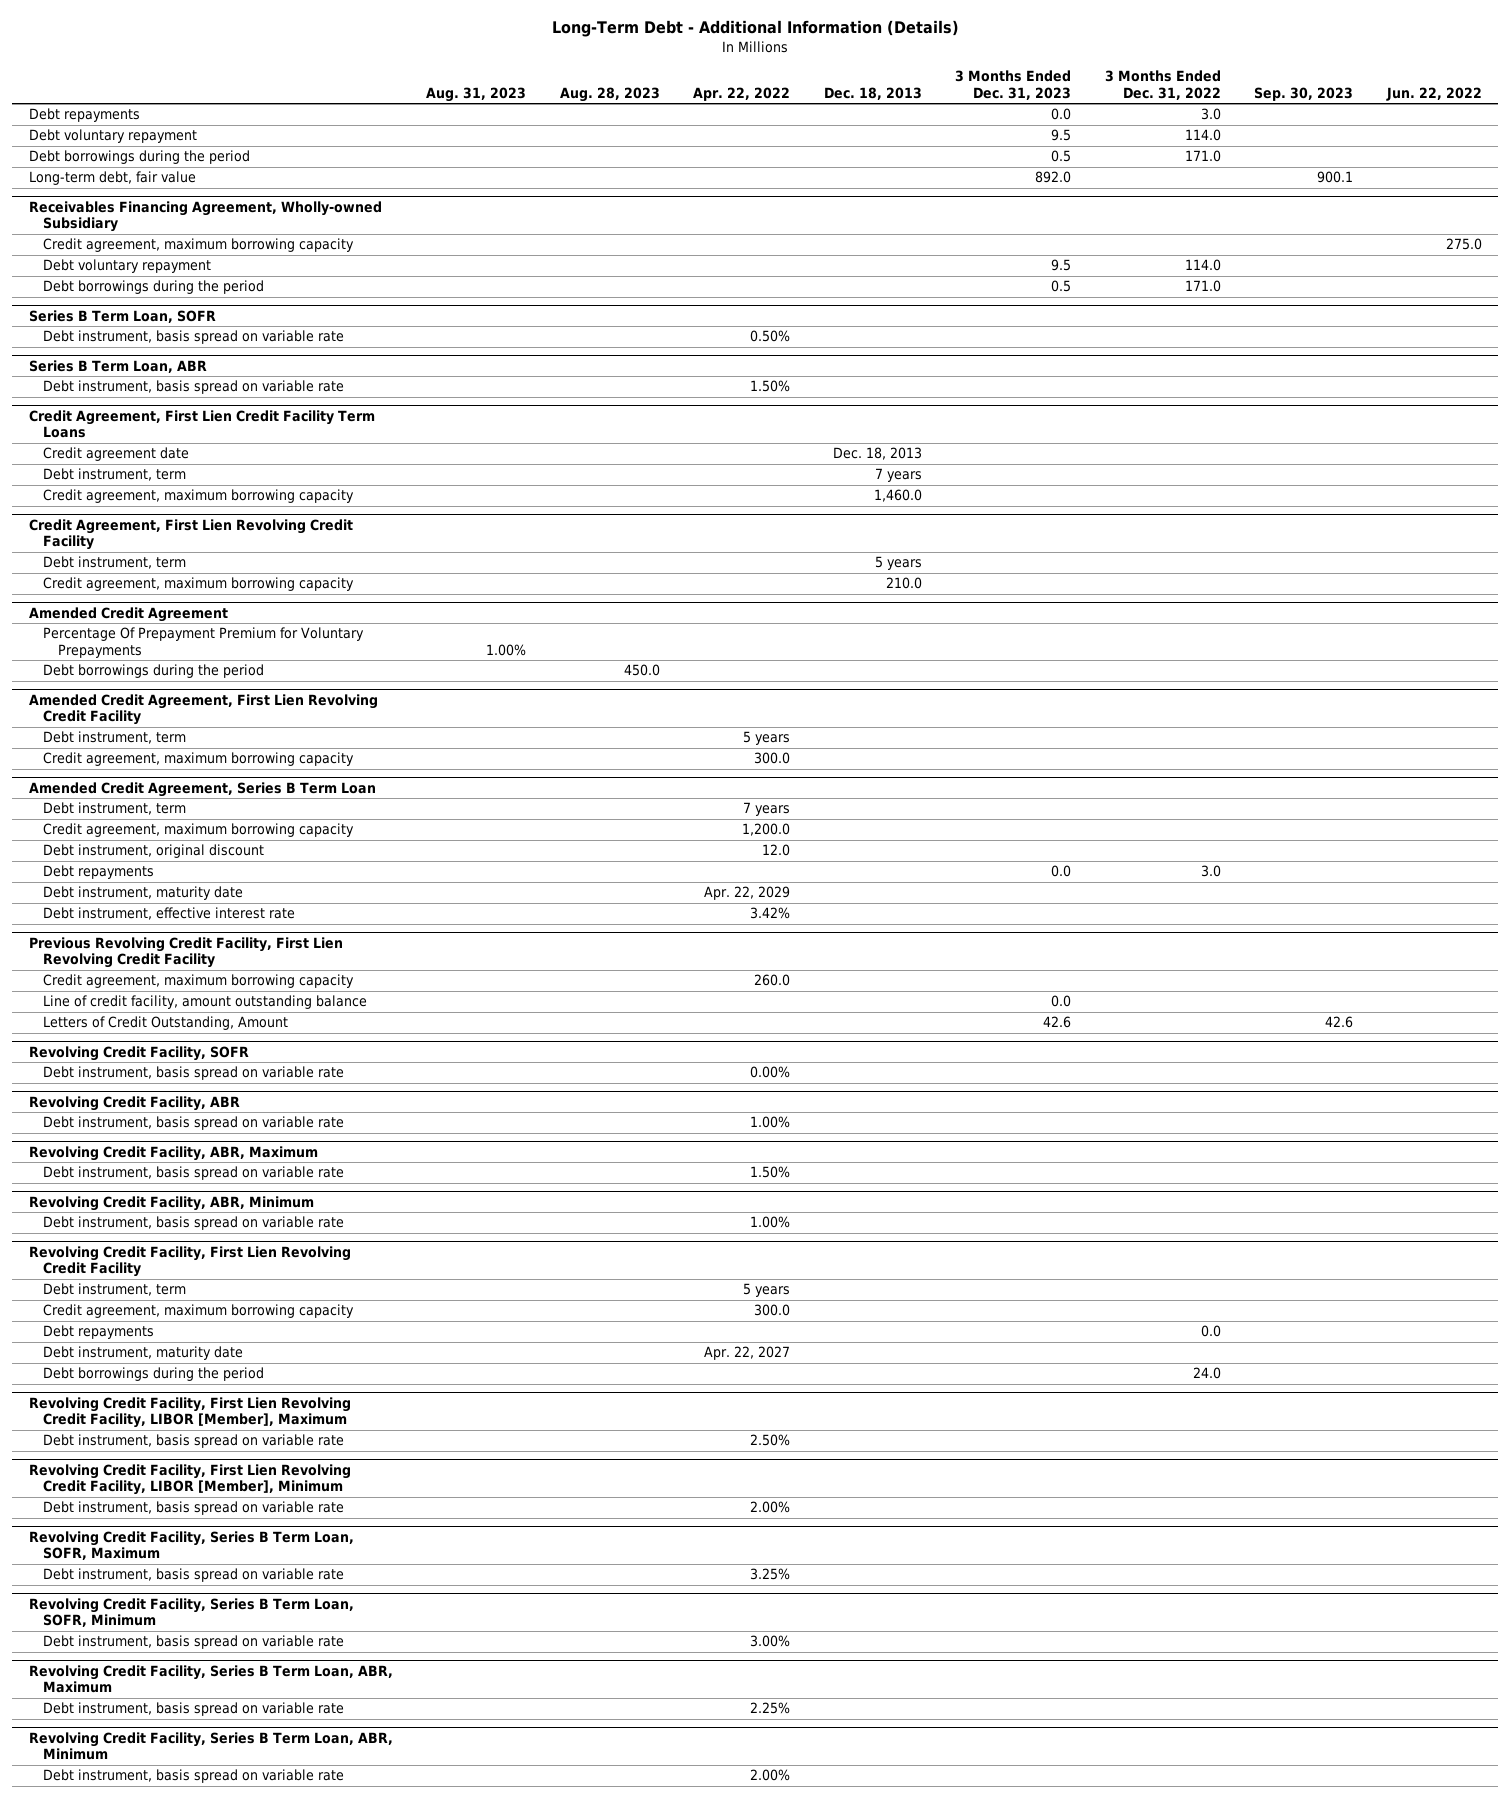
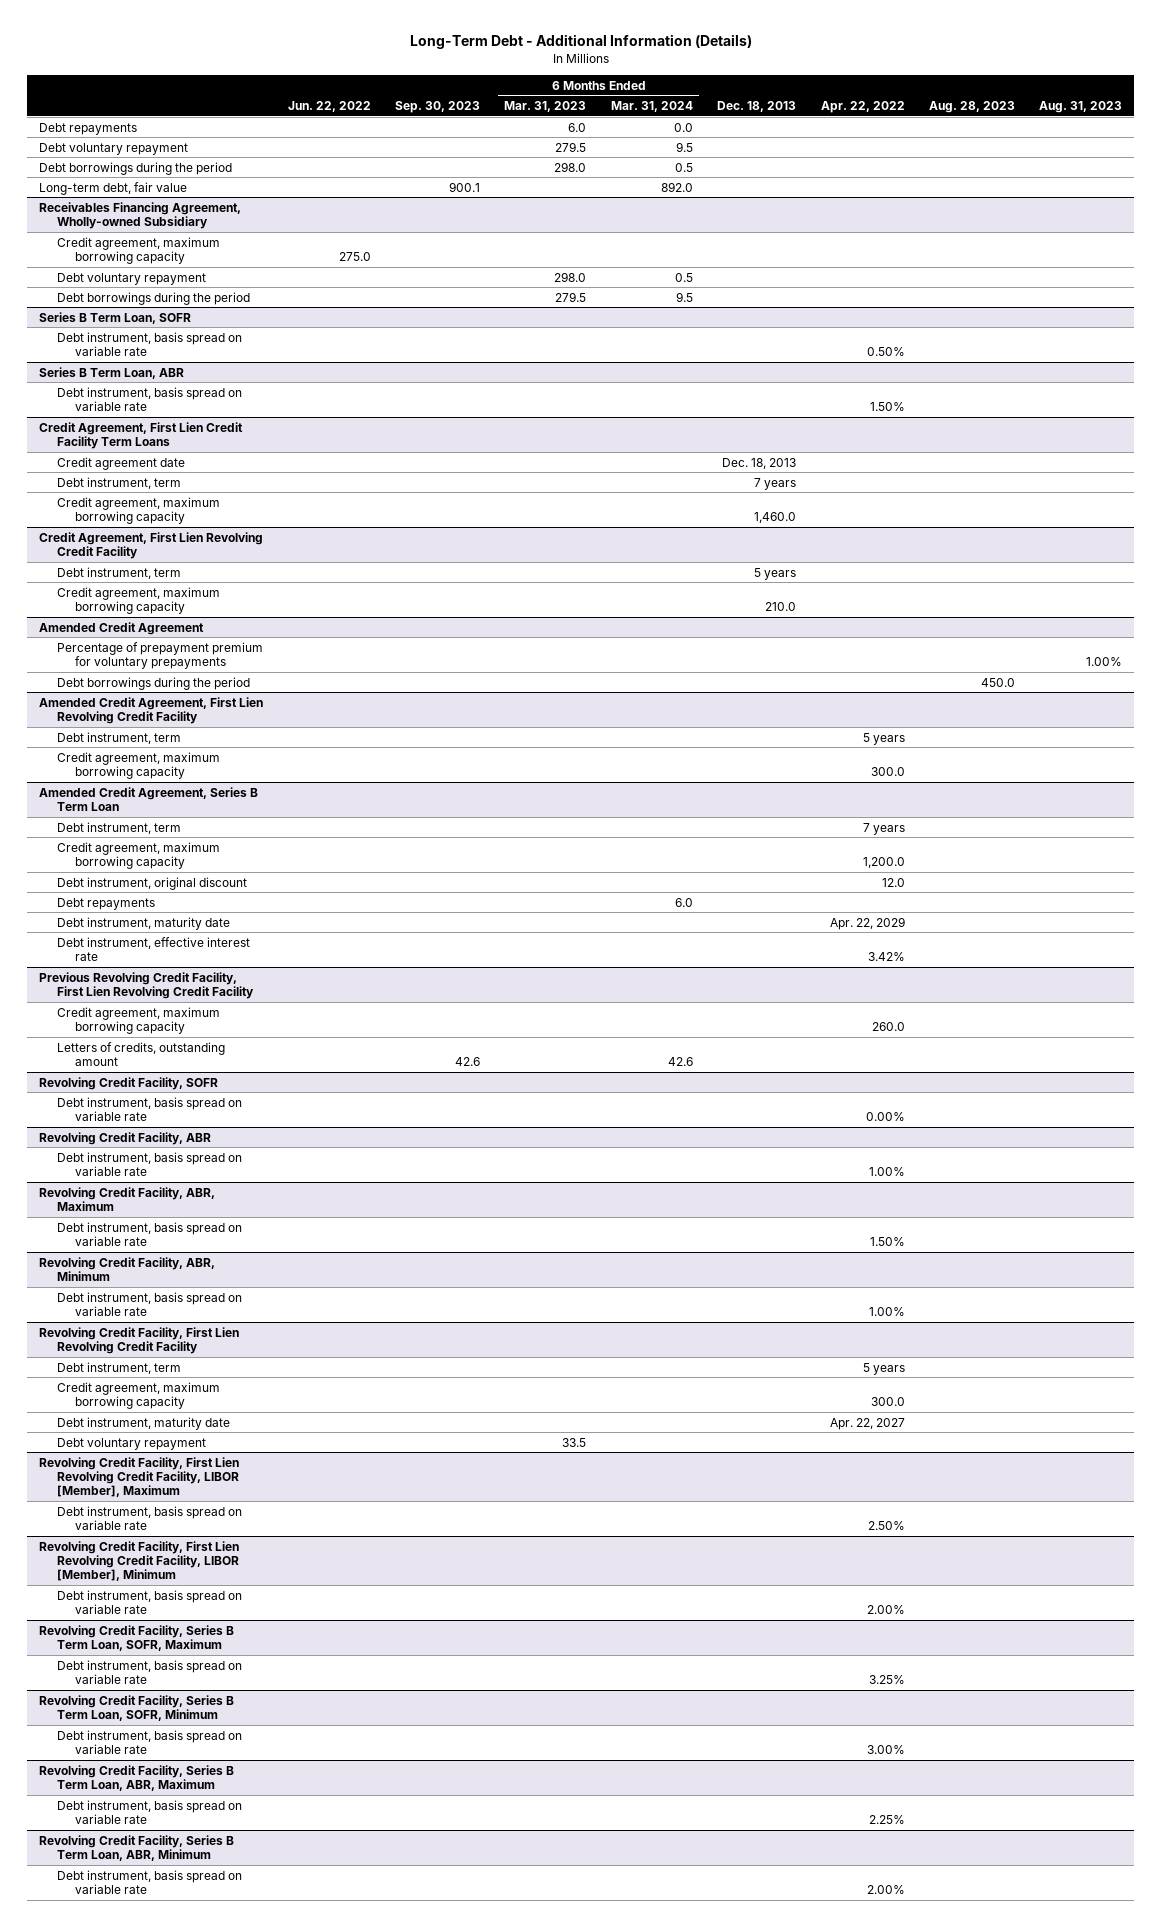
- | Aug. 31, 2023 | Aug. 28, 2023 | Apr. 22, 2022 | Dec. 18, 2013 | 3 Months Ended Dec. 31, 2023 | 3 Months Ended Dec. 31, 2022 | Sep. 30, 2023 | Jun. 22, 2022
+ | Jun. 22, 2022 | Sep. 30, 2023 | 6 Months Ended Mar. 31, 2023 | 6 Months Ended Mar. 31, 2024 | Dec. 18, 2013 | Apr. 22, 2022 | Aug. 28, 2023 | Aug. 31, 2023
@ Amended Credit Agreement
- Percentage Of Prepayment Premium for Voluntary Prepayments | 1.00% | | | | | | |
+ Percentage of prepayment premium for voluntary prepayments | | | | | | | | 1.00%
@ Previous Revolving Credit Facility, First Lien Revolving Credit Facility
- Line of credit facility, amount outstanding balance | | | | | 0.0 | | |
- Letters of Credit Outstanding, Amount | | | | | 42.6 | | 42.6 |
+ Letters of credits, outstanding amount | | 42.6 | | 42.6 | | | |
@ Revolving Credit Facility, First Lien Revolving Credit Facility
- Debt repayments | | | | | | 0.0 | |
- Debt borrowings during the period | | | | | | 24.0 | |
+ Debt voluntary repayment | | | 33.5 | | | | |

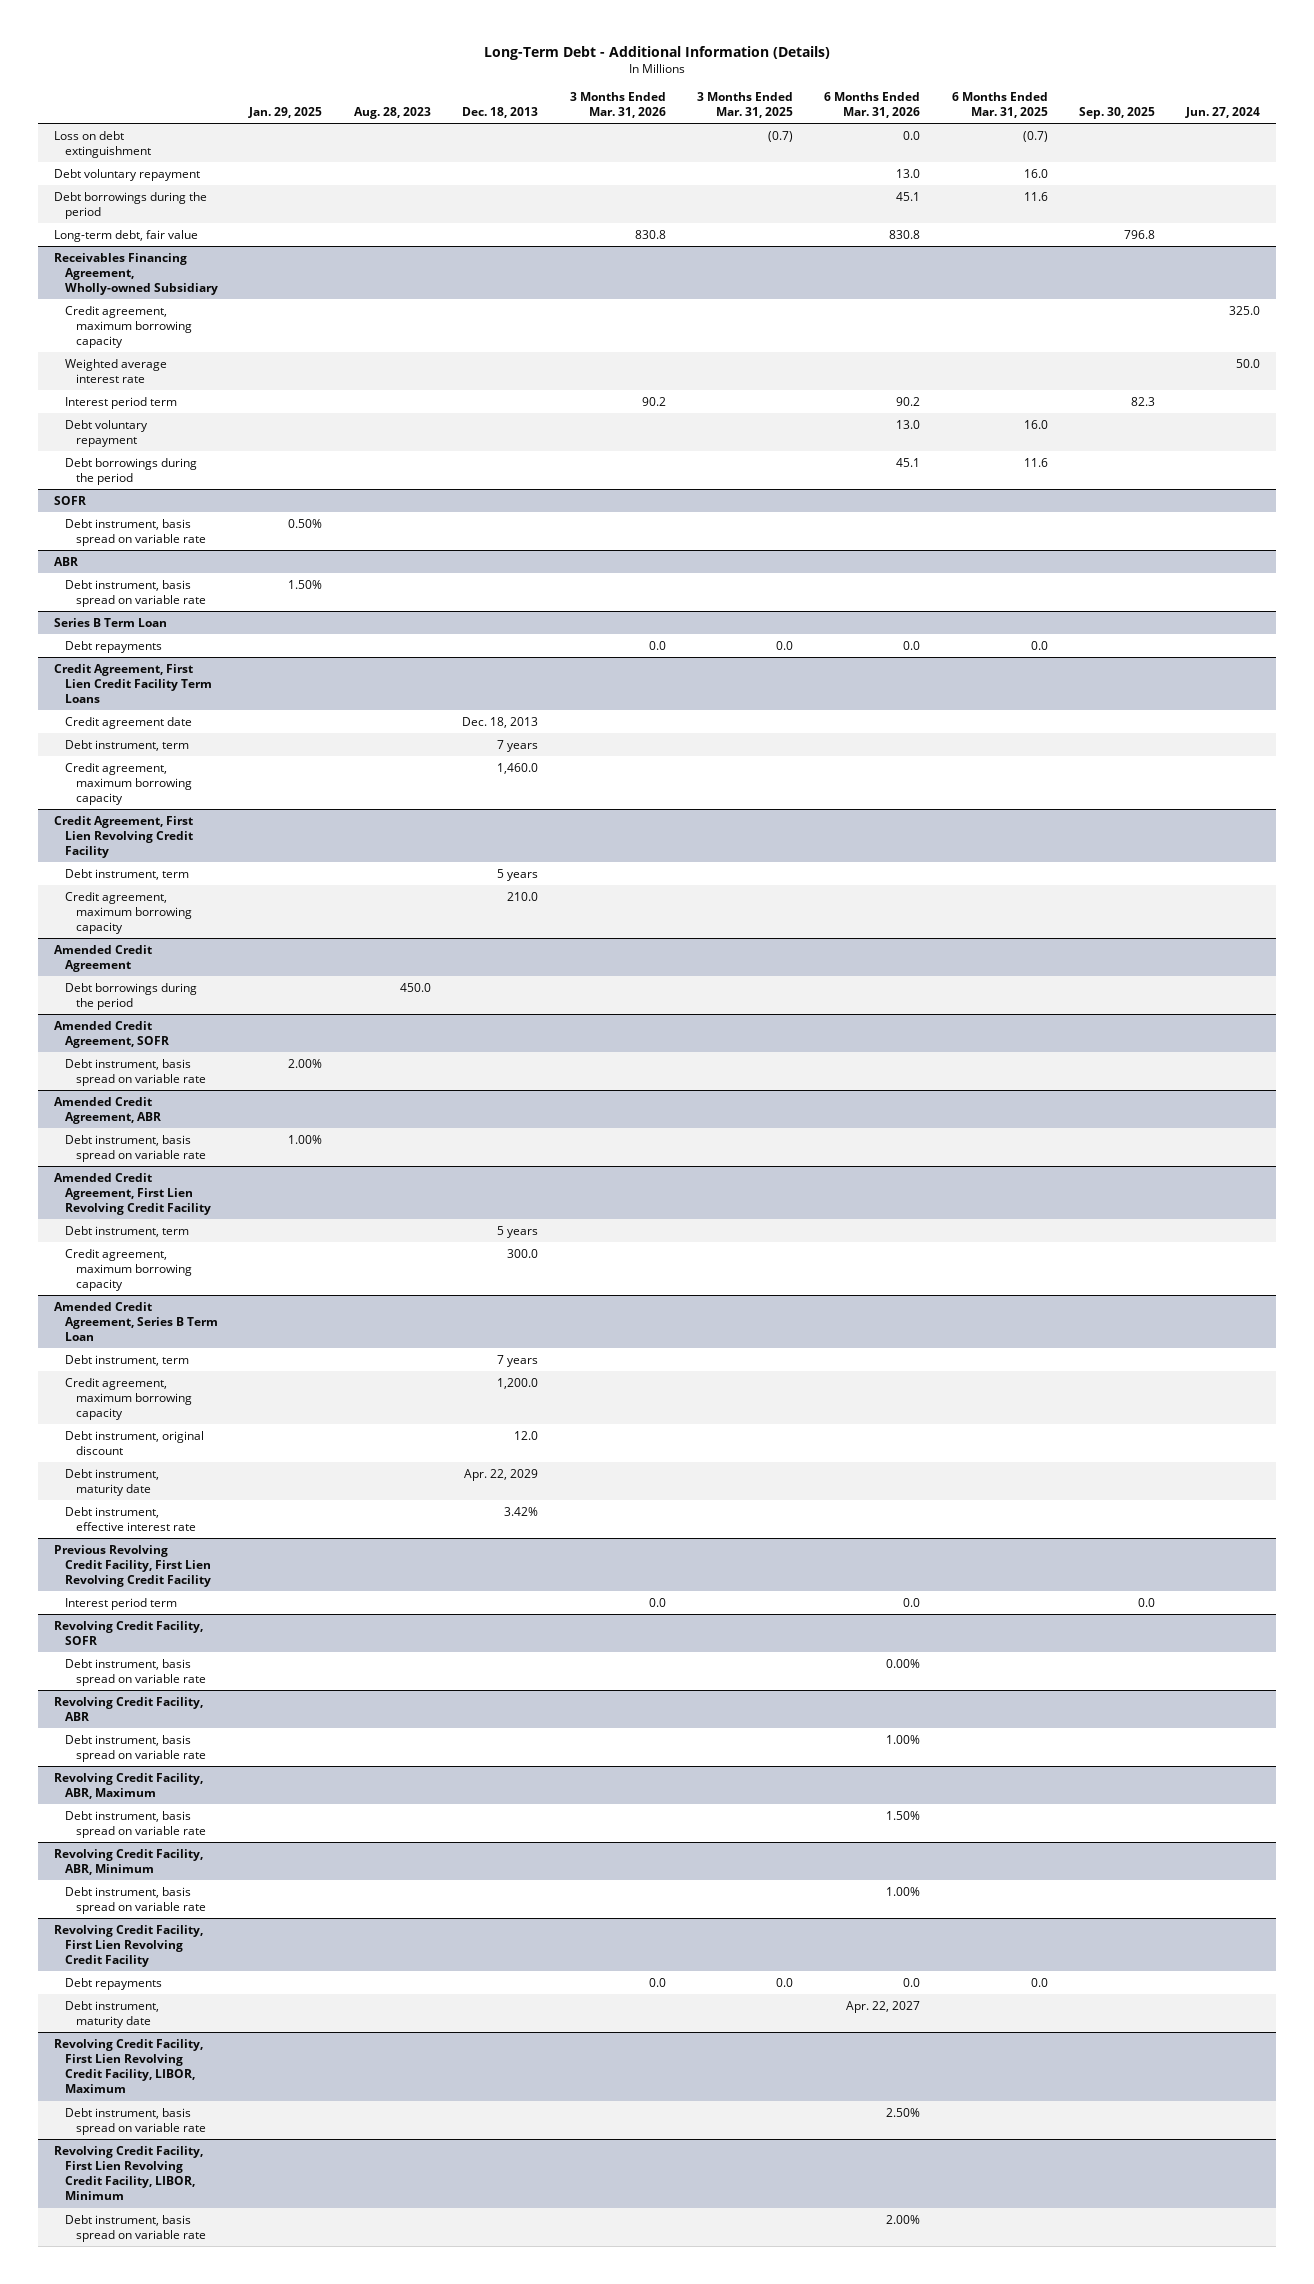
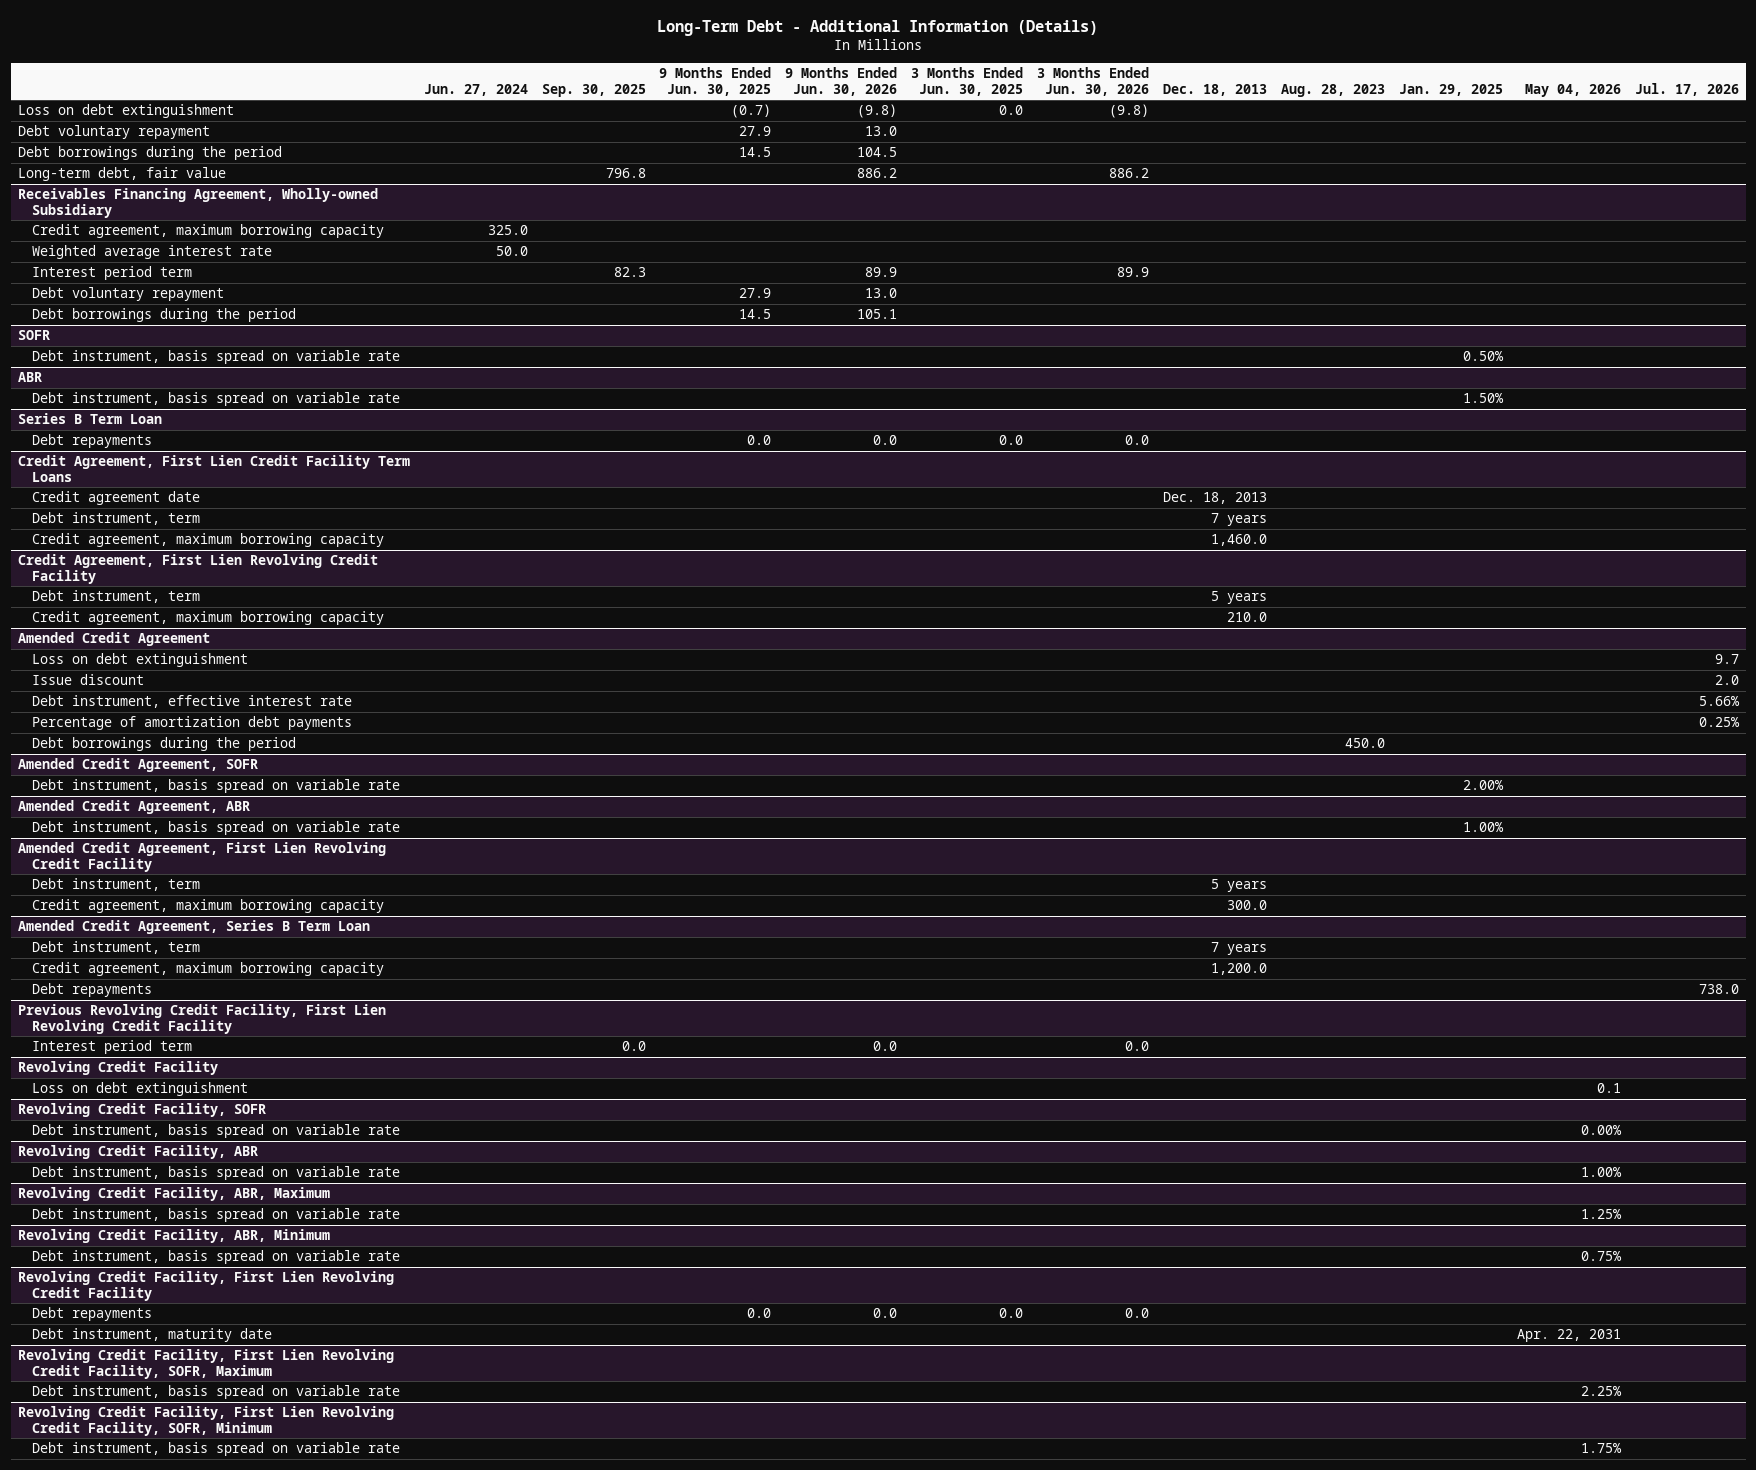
- | Jan. 29, 2025 | Aug. 28, 2023 | Dec. 18, 2013 | 3 Months Ended Mar. 31, 2026 | 3 Months Ended Mar. 31, 2025 | 6 Months Ended Mar. 31, 2026 | 6 Months Ended Mar. 31, 2025 | Sep. 30, 2025 | Jun. 27, 2024
+ | Jun. 27, 2024 | Sep. 30, 2025 | 9 Months Ended Jun. 30, 2025 | 9 Months Ended Jun. 30, 2026 | 3 Months Ended Jun. 30, 2025 | 3 Months Ended Jun. 30, 2026 | Dec. 18, 2013 | Aug. 28, 2023 | Jan. 29, 2025 | May 04, 2026 | Jul. 17, 2026
@ Amended Credit Agreement
+ Loss on debt extinguishment | | | | | | | | | | | 9.7
+ Issue discount | | | | | | | | | | | 2.0
+ Debt instrument, effective interest rate | | | | | | | | | | | 5.66%
+ Percentage of amortization debt payments | | | | | | | | | | | 0.25%
@ Amended Credit Agreement, Series B Term Loan
- Debt instrument, original discount | | | 12.0 | | | | | |
- Debt instrument, maturity date | | | Apr. 22, 2029 | | | | | |
- Debt instrument, effective interest rate | | | 3.42% | | | | | |
+ Debt repayments | | | | | | | | | | | 738.0
+ Revolving Credit Facility
+ Loss on debt extinguishment | | | | | | | | | | 0.1 |
- Revolving Credit Facility, First Lien Revolving Credit Facility, LIBOR, Maximum
+ Revolving Credit Facility, First Lien Revolving Credit Facility, SOFR, Maximum
- Revolving Credit Facility, First Lien Revolving Credit Facility, LIBOR, Minimum
+ Revolving Credit Facility, First Lien Revolving Credit Facility, SOFR, Minimum

